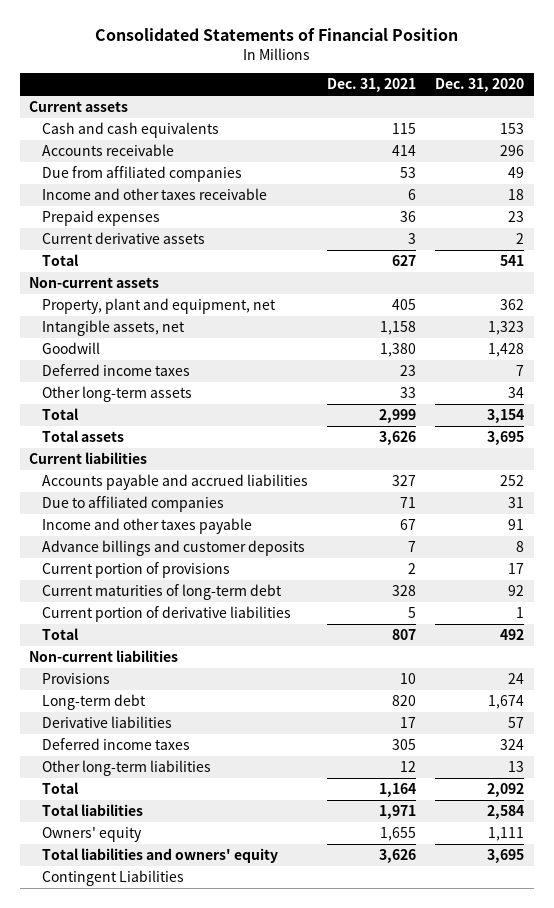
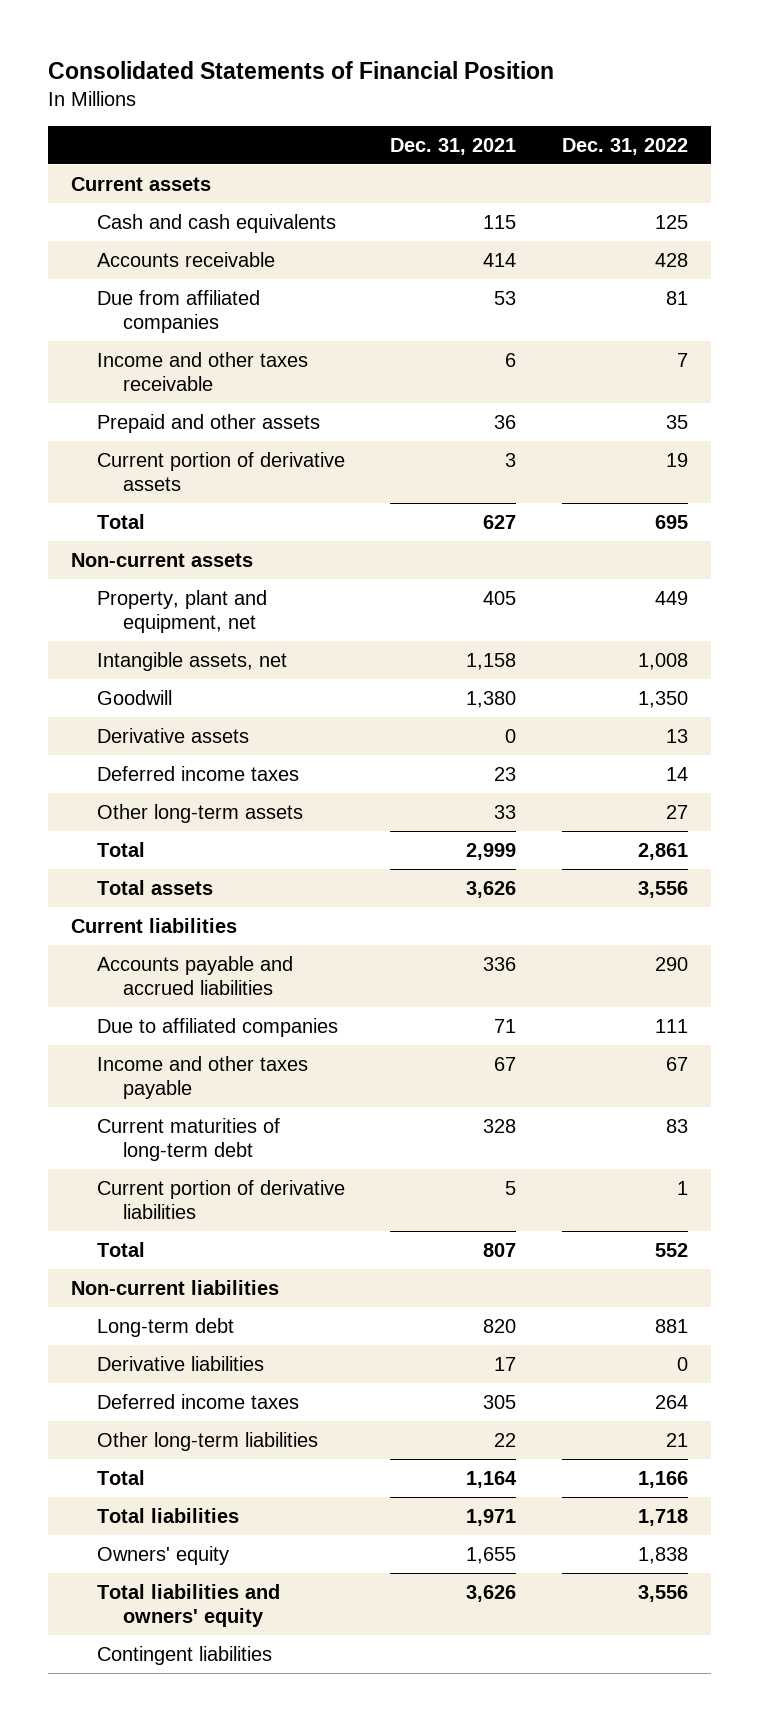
- | Dec. 31, 2021 | Dec. 31, 2020
+ | Dec. 31, 2021 | Dec. 31, 2022
- Prepaid expenses | 36 | 23
- Current derivative assets | 3 | 2
+ Prepaid and other assets | 36 | 35
+ Current portion of derivative assets | 3 | 19
+ Derivative assets | 0 | 13
- Accounts payable and accrued liabilities | 327 | 252
+ Accounts payable and accrued liabilities | 336 | 290
- Advance billings and customer deposits | 7 | 8
- Current portion of provisions | 2 | 17
- Provisions | 10 | 24
- Other long-term liabilities | 12 | 13
+ Other long-term liabilities | 22 | 21
- Contingent Liabilities
+ Contingent liabilities

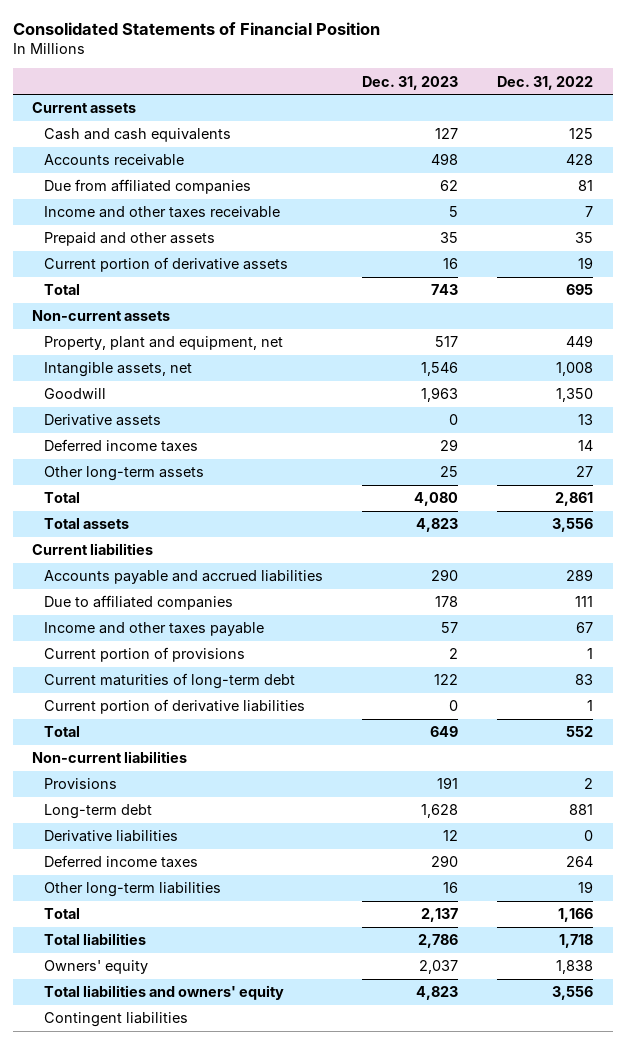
- | Dec. 31, 2021 | Dec. 31, 2022
+ | Dec. 31, 2023 | Dec. 31, 2022
- Accounts payable and accrued liabilities | 336 | 290
+ Accounts payable and accrued liabilities | 290 | 289
+ Current portion of provisions | 2 | 1
+ Provisions | 191 | 2
- Other long-term liabilities | 22 | 21
+ Other long-term liabilities | 16 | 19

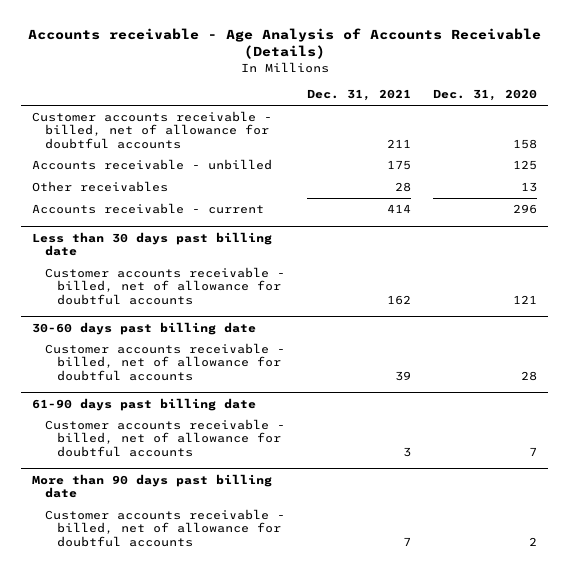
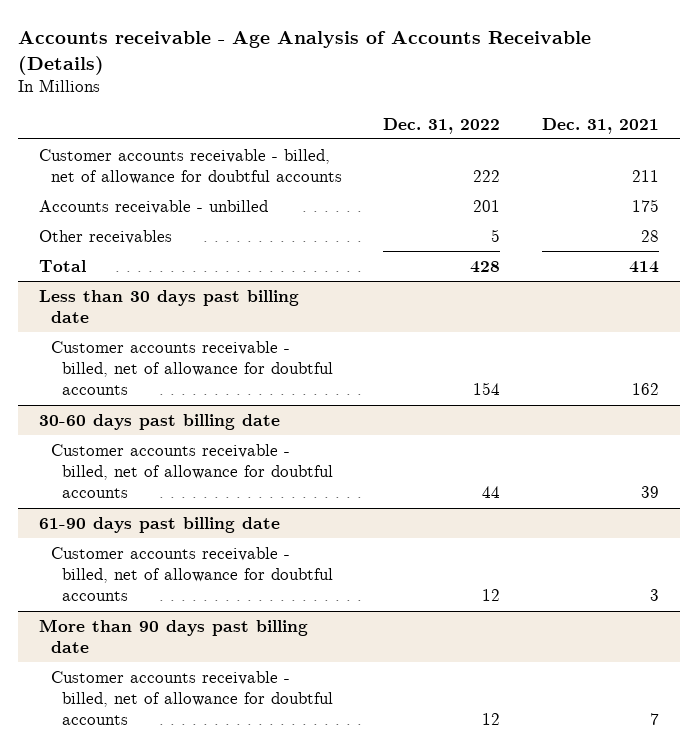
- | Dec. 31, 2021 | Dec. 31, 2020
+ | Dec. 31, 2022 | Dec. 31, 2021
- Accounts receivable - current | 414 | 296
+ Total | 428 | 414

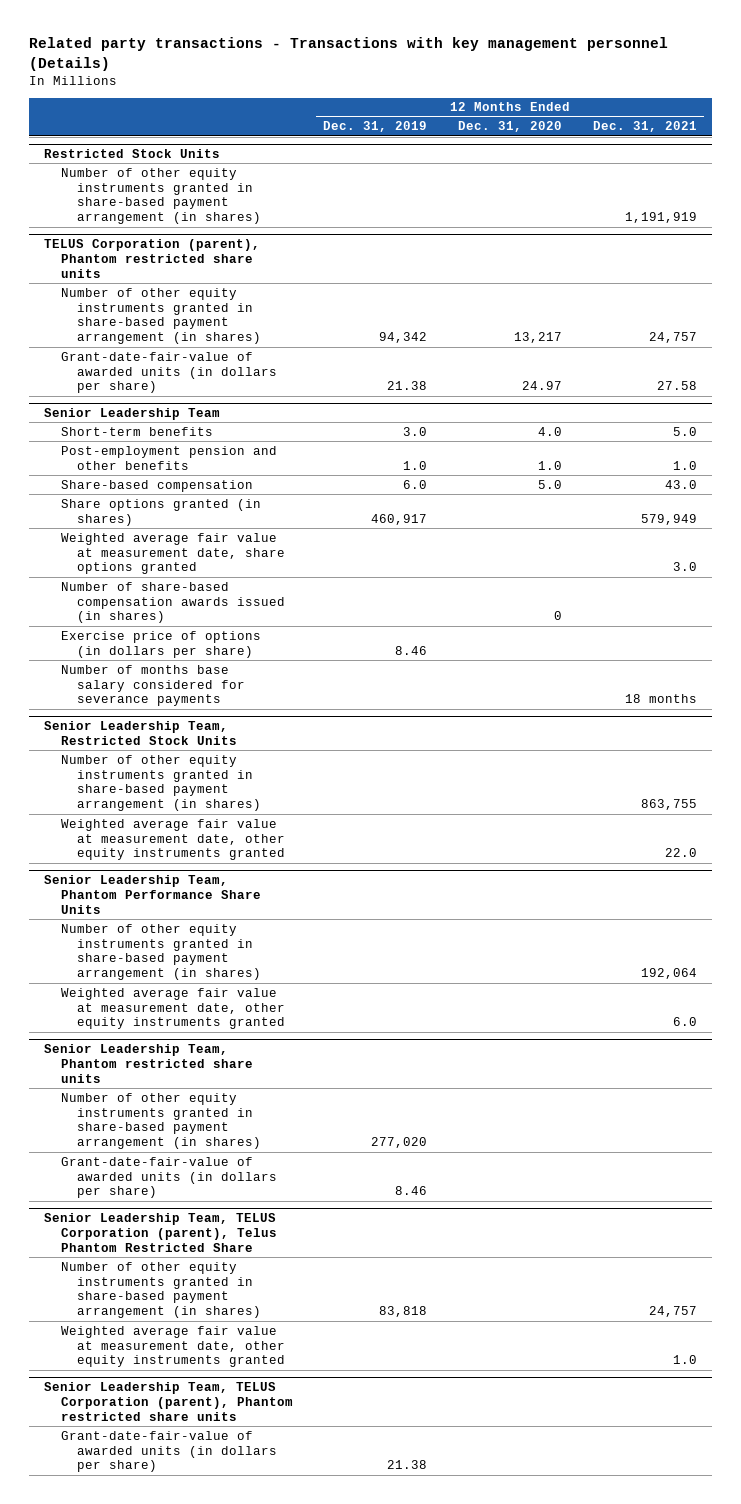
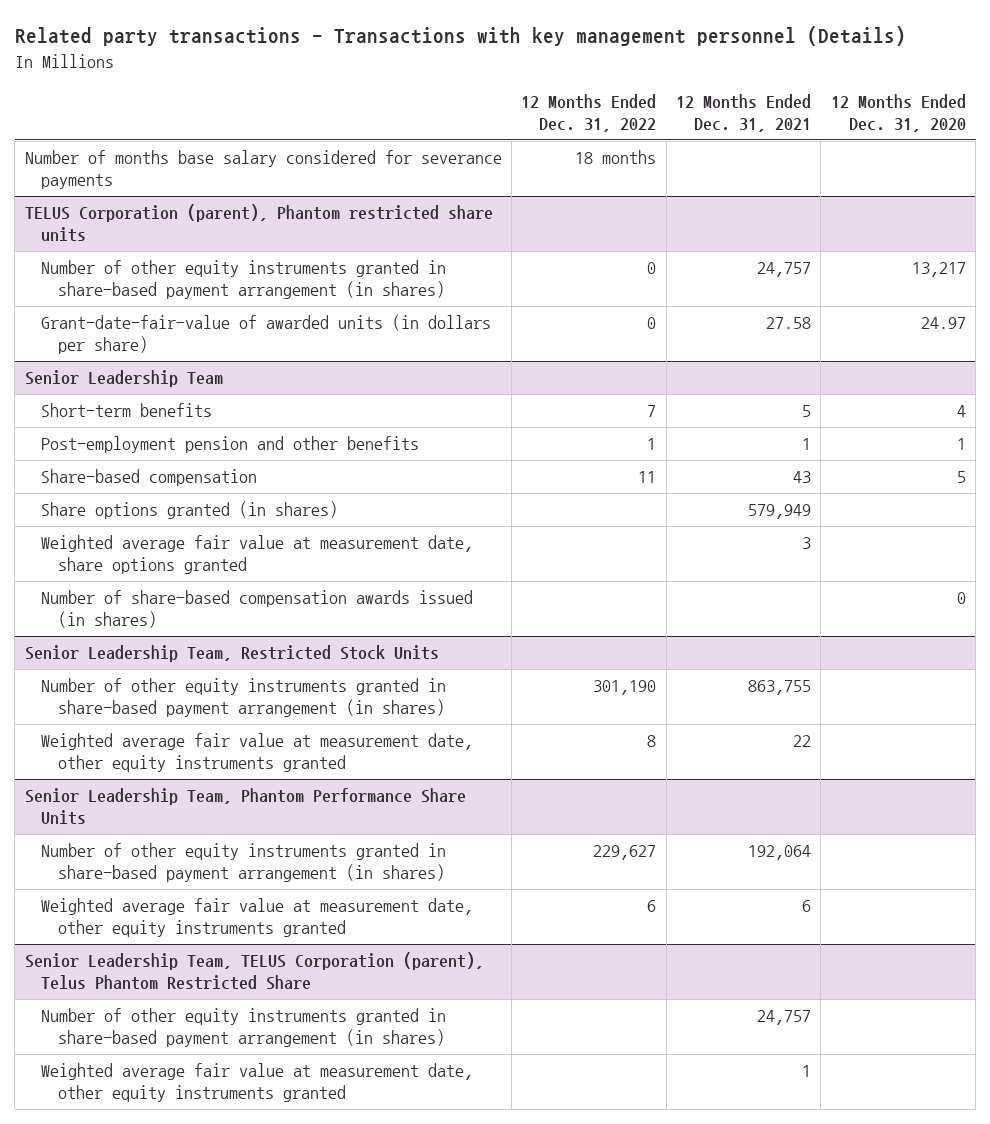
- | 12 Months Ended Dec. 31, 2019 | 12 Months Ended Dec. 31, 2020 | 12 Months Ended Dec. 31, 2021
+ | 12 Months Ended Dec. 31, 2022 | 12 Months Ended Dec. 31, 2021 | 12 Months Ended Dec. 31, 2020
- Restricted Stock Units
- Number of other equity instruments granted in share-based payment arrangement (in shares) | | | 1,191,919
+ Number of months base salary considered for severance payments | 18 months | |
@ Senior Leadership Team
- Short-term benefits | 3.0 | 4.0 | 5.0
- Post-employment pension and other benefits | 1.0 | 1.0 | 1.0
- Share-based compensation | 6.0 | 5.0 | 43.0
+ Short-term benefits | 7 | 5 | 4
+ Post-employment pension and other benefits | 1 | 1 | 1
+ Share-based compensation | 11 | 43 | 5
- Weighted average fair value at measurement date, share options granted | | | 3.0
+ Weighted average fair value at measurement date, share options granted | | 3 |
- Exercise price of options (in dollars per share) | 8.46 | |
- Number of months base salary considered for severance payments | | | 18 months
@ Senior Leadership Team, Restricted Stock Units
- Weighted average fair value at measurement date, other equity instruments granted | | | 22.0
+ Weighted average fair value at measurement date, other equity instruments granted | 8 | 22 |
@ Senior Leadership Team, Phantom Performance Share Units
- Weighted average fair value at measurement date, other equity instruments granted | | | 6.0
- Senior Leadership Team, Phantom restricted share units
- Number of other equity instruments granted in share-based payment arrangement (in shares) | 277,020 | |
- Grant-date-fair-value of awarded units (in dollars per share) | 8.46 | |
@ Senior Leadership Team, Phantom Performance Share Units
+ Weighted average fair value at measurement date, other equity instruments granted | 6 | 6 |
@ Senior Leadership Team, TELUS Corporation (parent), Telus Phantom Restricted Share
- Weighted average fair value at measurement date, other equity instruments granted | | | 1.0
- Senior Leadership Team, TELUS Corporation (parent), Phantom restricted share units
- Grant-date-fair-value of awarded units (in dollars per share) | 21.38 | |
@ Senior Leadership Team, TELUS Corporation (parent), Telus Phantom Restricted Share
+ Weighted average fair value at measurement date, other equity instruments granted | | 1 |

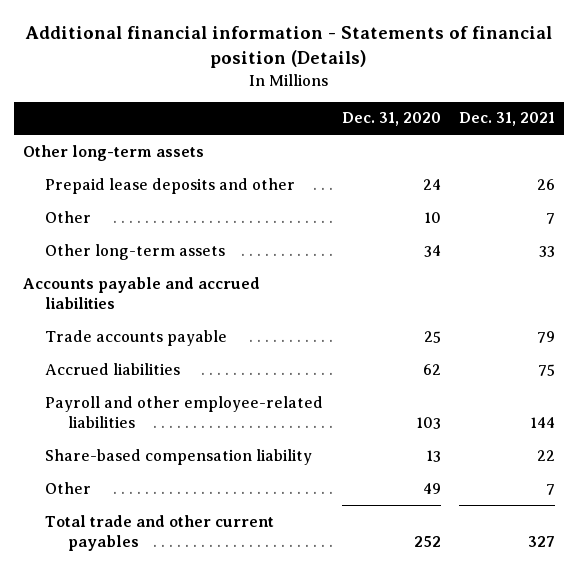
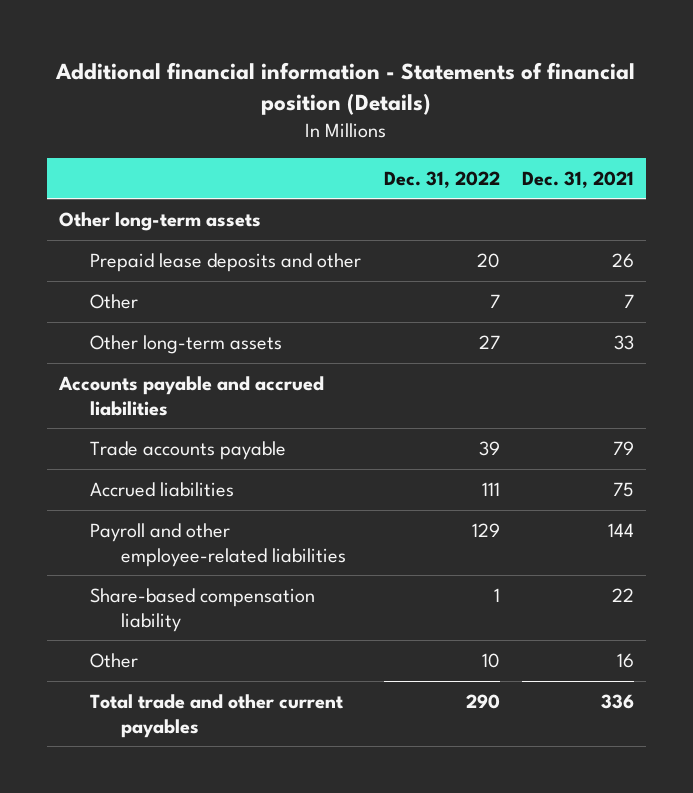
- | Dec. 31, 2020 | Dec. 31, 2021
+ | Dec. 31, 2022 | Dec. 31, 2021
- Other | 49 | 7
- Total trade and other current payables | 252 | 327
+ Other | 10 | 16
+ Total trade and other current payables | 290 | 336

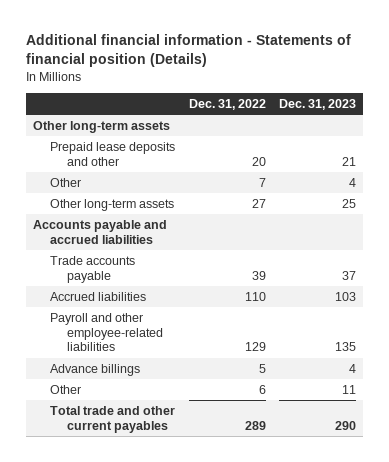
- | Dec. 31, 2022 | Dec. 31, 2021
+ | Dec. 31, 2022 | Dec. 31, 2023
- Accrued liabilities | 111 | 75
+ Accrued liabilities | 110 | 103
- Share-based compensation liability | 1 | 22
- Other | 10 | 16
- Total trade and other current payables | 290 | 336
+ Advance billings | 5 | 4
+ Other | 6 | 11
+ Total trade and other current payables | 289 | 290

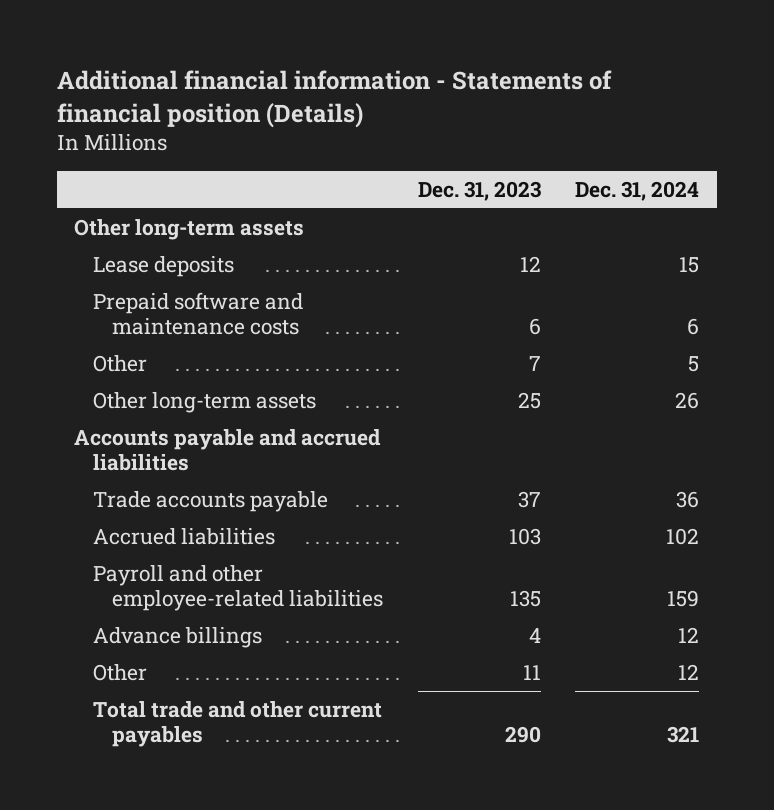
- | Dec. 31, 2022 | Dec. 31, 2023
+ | Dec. 31, 2023 | Dec. 31, 2024
- Prepaid lease deposits and other | 20 | 21
- Other | 7 | 4
+ Lease deposits | 12 | 15
+ Prepaid software and maintenance costs | 6 | 6
+ Other | 7 | 5

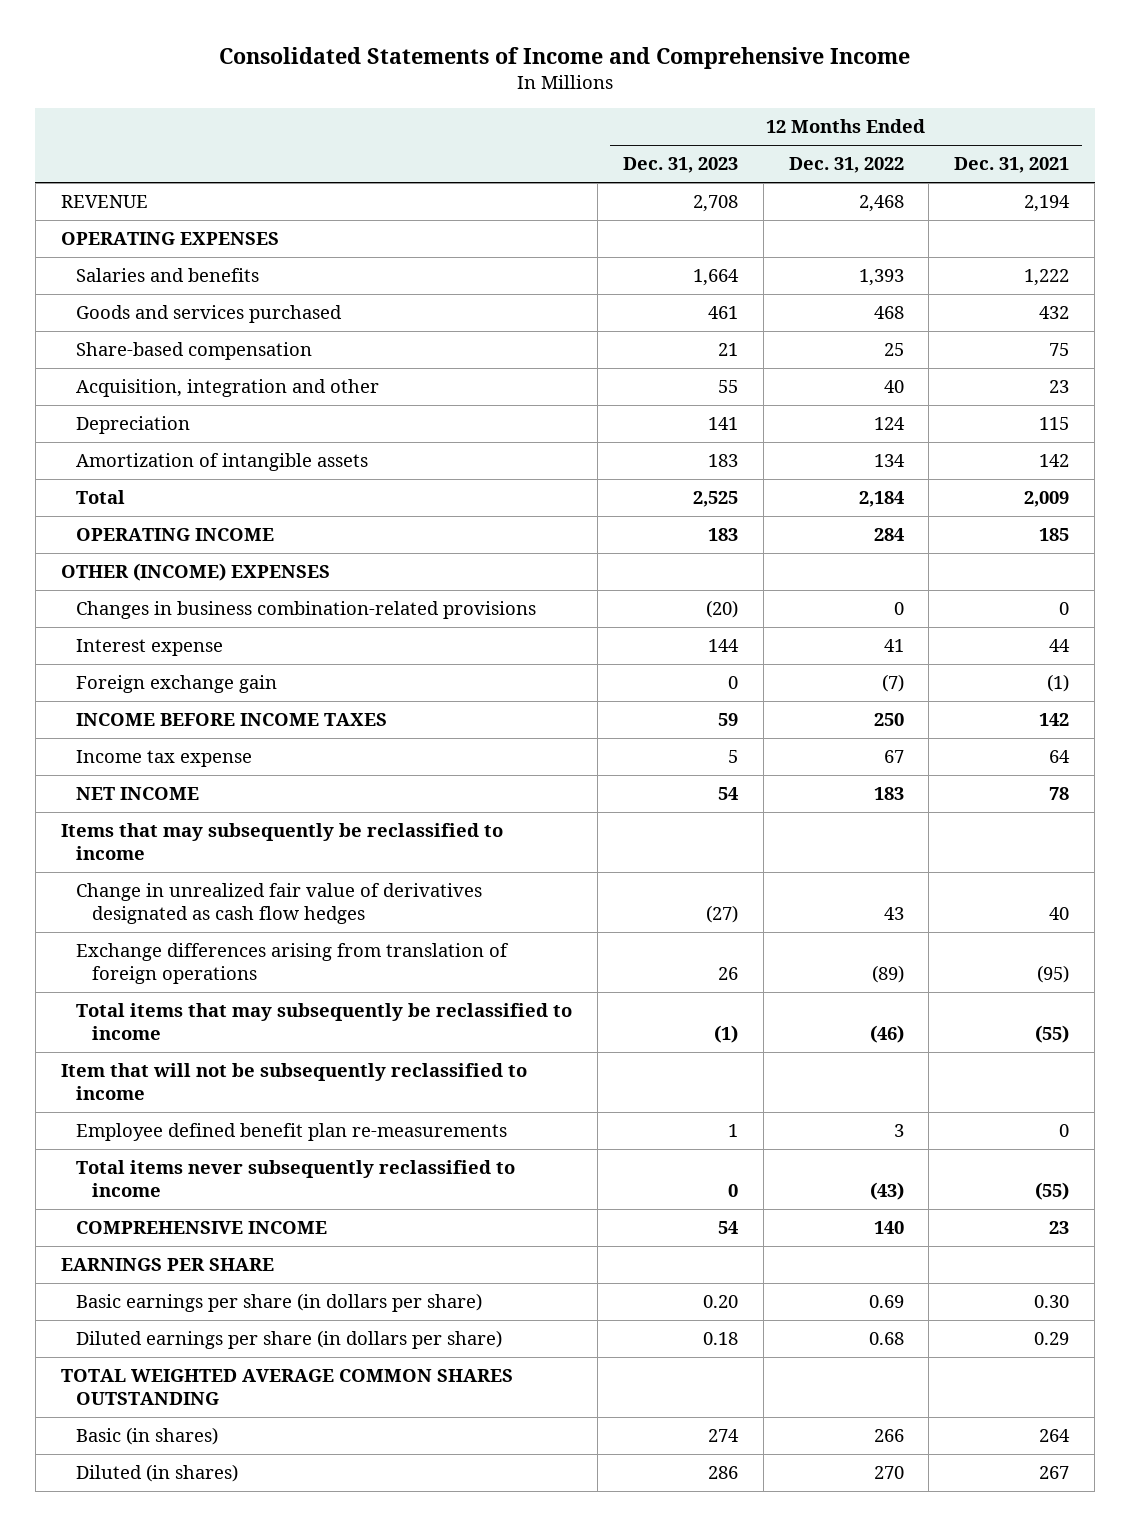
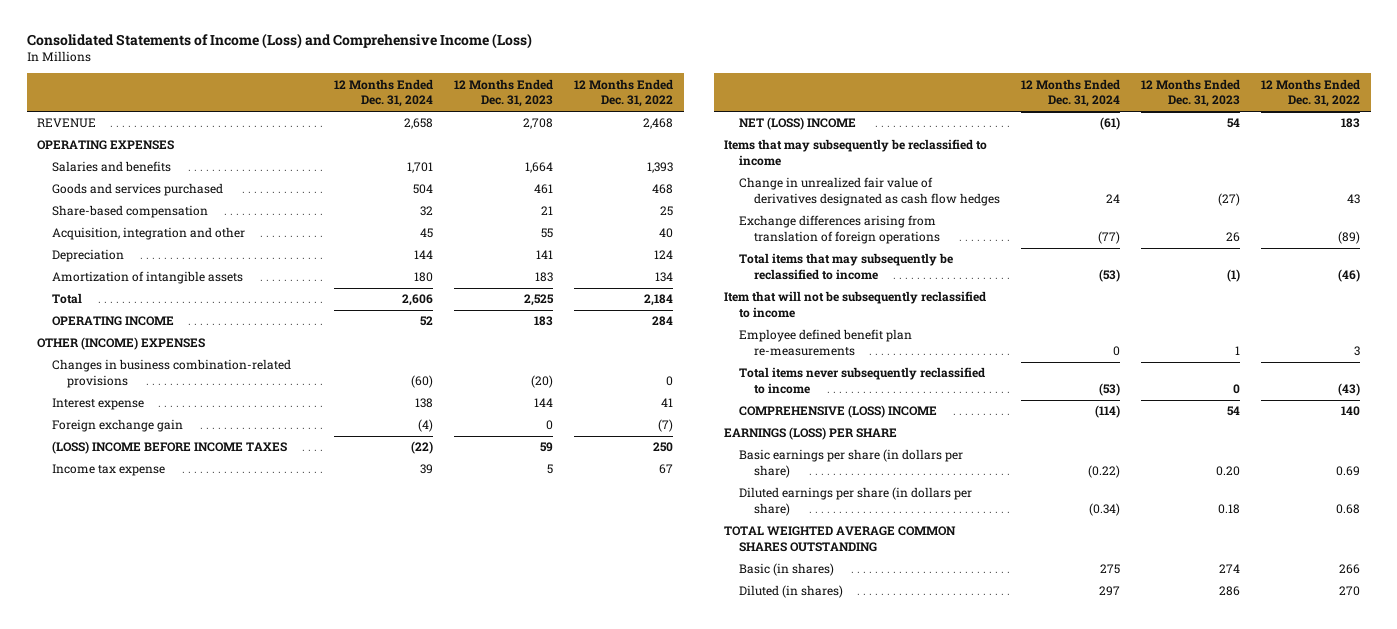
- Consolidated Statements of Income and Comprehensive Income
+ Consolidated Statements of Income (Loss) and Comprehensive Income (Loss)
- | 12 Months Ended Dec. 31, 2023 | 12 Months Ended Dec. 31, 2022 | 12 Months Ended Dec. 31, 2021
+ | 12 Months Ended Dec. 31, 2024 | 12 Months Ended Dec. 31, 2023 | 12 Months Ended Dec. 31, 2022
- INCOME BEFORE INCOME TAXES | 59 | 250 | 142
+ (LOSS) INCOME BEFORE INCOME TAXES | (22) | 59 | 250
- NET INCOME | 54 | 183 | 78
+ NET (LOSS) INCOME | (61) | 54 | 183
- COMPREHENSIVE INCOME | 54 | 140 | 23
- EARNINGS PER SHARE
+ COMPREHENSIVE (LOSS) INCOME | (114) | 54 | 140
+ EARNINGS (LOSS) PER SHARE

